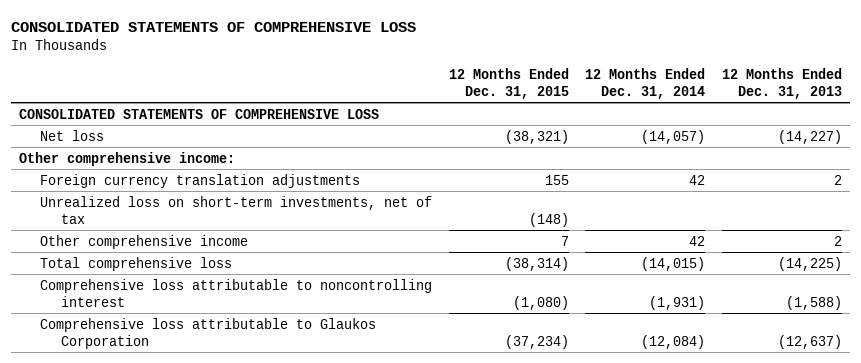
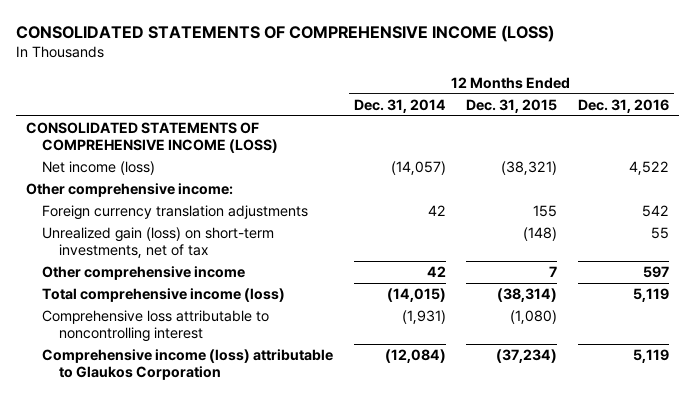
- CONSOLIDATED STATEMENTS OF COMPREHENSIVE LOSS
+ CONSOLIDATED STATEMENTS OF COMPREHENSIVE INCOME (LOSS)
- | 12 Months Ended Dec. 31, 2015 | 12 Months Ended Dec. 31, 2014 | 12 Months Ended Dec. 31, 2013
+ | 12 Months Ended Dec. 31, 2014 | 12 Months Ended Dec. 31, 2015 | 12 Months Ended Dec. 31, 2016
- CONSOLIDATED STATEMENTS OF COMPREHENSIVE LOSS
- Net loss | (38,321) | (14,057) | (14,227)
+ CONSOLIDATED STATEMENTS OF COMPREHENSIVE INCOME (LOSS)
+ Net income (loss) | (14,057) | (38,321) | 4,522
- Unrealized loss on short-term investments, net of tax | (148) | |
+ Unrealized gain (loss) on short-term investments, net of tax | | (148) | 55
- Total comprehensive loss | (38,314) | (14,015) | (14,225)
+ Total comprehensive income (loss) | (14,015) | (38,314) | 5,119
- Comprehensive loss attributable to Glaukos Corporation | (37,234) | (12,084) | (12,637)
+ Comprehensive income (loss) attributable to Glaukos Corporation | (12,084) | (37,234) | 5,119

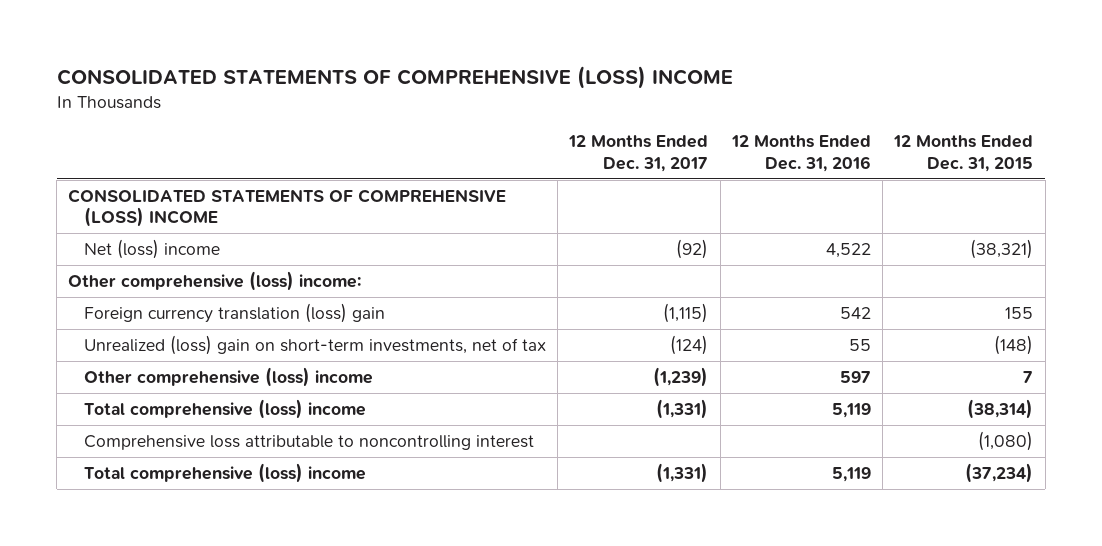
- CONSOLIDATED STATEMENTS OF COMPREHENSIVE INCOME (LOSS)
+ CONSOLIDATED STATEMENTS OF COMPREHENSIVE (LOSS) INCOME
- | 12 Months Ended Dec. 31, 2014 | 12 Months Ended Dec. 31, 2015 | 12 Months Ended Dec. 31, 2016
+ | 12 Months Ended Dec. 31, 2017 | 12 Months Ended Dec. 31, 2016 | 12 Months Ended Dec. 31, 2015
- CONSOLIDATED STATEMENTS OF COMPREHENSIVE INCOME (LOSS)
- Net income (loss) | (14,057) | (38,321) | 4,522
- Other comprehensive income:
- Foreign currency translation adjustments | 42 | 155 | 542
- Unrealized gain (loss) on short-term investments, net of tax | | (148) | 55
- Other comprehensive income | 42 | 7 | 597
- Total comprehensive income (loss) | (14,015) | (38,314) | 5,119
+ CONSOLIDATED STATEMENTS OF COMPREHENSIVE (LOSS) INCOME
+ Net (loss) income | (92) | 4,522 | (38,321)
+ Other comprehensive (loss) income:
+ Foreign currency translation (loss) gain | (1,115) | 542 | 155
+ Unrealized (loss) gain on short-term investments, net of tax | (124) | 55 | (148)
+ Other comprehensive (loss) income | (1,239) | 597 | 7
+ Total comprehensive (loss) income | (1,331) | 5,119 | (38,314)
- Comprehensive income (loss) attributable to Glaukos Corporation | (12,084) | (37,234) | 5,119
+ Total comprehensive (loss) income | (1,331) | 5,119 | (37,234)

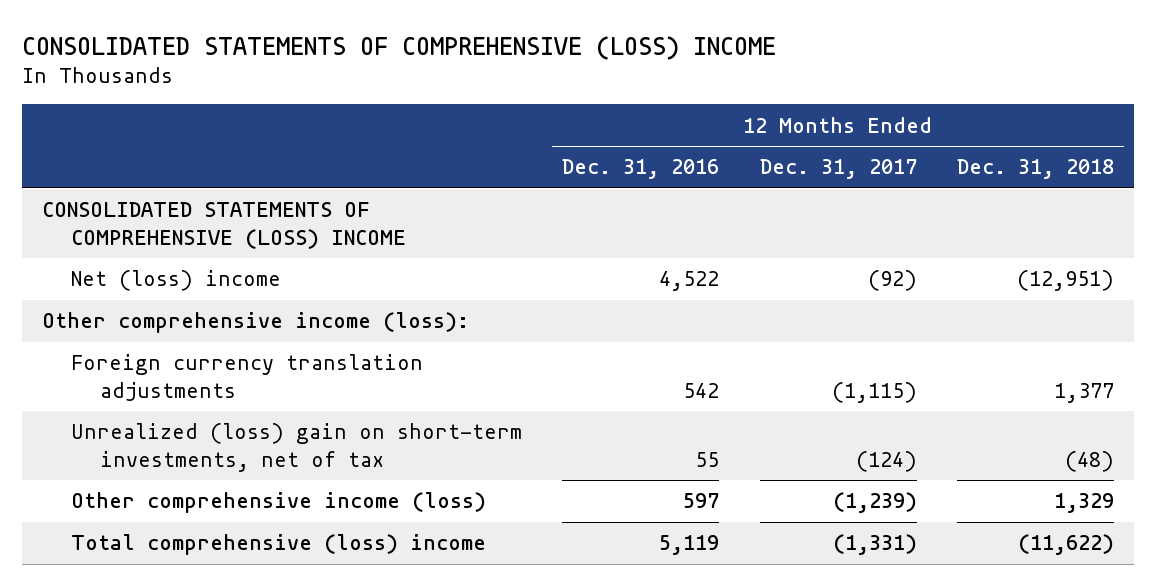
- | 12 Months Ended Dec. 31, 2017 | 12 Months Ended Dec. 31, 2016 | 12 Months Ended Dec. 31, 2015
+ | 12 Months Ended Dec. 31, 2016 | 12 Months Ended Dec. 31, 2017 | 12 Months Ended Dec. 31, 2018
- Other comprehensive (loss) income:
- Foreign currency translation (loss) gain | (1,115) | 542 | 155
+ Other comprehensive income (loss):
+ Foreign currency translation adjustments | 542 | (1,115) | 1,377
- Other comprehensive (loss) income | (1,239) | 597 | 7
- Total comprehensive (loss) income | (1,331) | 5,119 | (38,314)
- Comprehensive loss attributable to noncontrolling interest | | | (1,080)
+ Other comprehensive income (loss) | 597 | (1,239) | 1,329

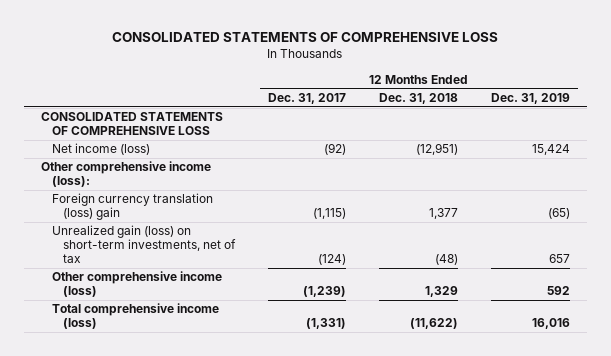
- CONSOLIDATED STATEMENTS OF COMPREHENSIVE (LOSS) INCOME
+ CONSOLIDATED STATEMENTS OF COMPREHENSIVE LOSS
- | 12 Months Ended Dec. 31, 2016 | 12 Months Ended Dec. 31, 2017 | 12 Months Ended Dec. 31, 2018
+ | 12 Months Ended Dec. 31, 2017 | 12 Months Ended Dec. 31, 2018 | 12 Months Ended Dec. 31, 2019
- CONSOLIDATED STATEMENTS OF COMPREHENSIVE (LOSS) INCOME
- Net (loss) income | 4,522 | (92) | (12,951)
+ CONSOLIDATED STATEMENTS OF COMPREHENSIVE LOSS
+ Net income (loss) | (92) | (12,951) | 15,424
- Foreign currency translation adjustments | 542 | (1,115) | 1,377
- Unrealized (loss) gain on short-term investments, net of tax | 55 | (124) | (48)
+ Foreign currency translation (loss) gain | (1,115) | 1,377 | (65)
+ Unrealized gain (loss) on short-term investments, net of tax | (124) | (48) | 657
- Total comprehensive (loss) income | 5,119 | (1,331) | (11,622)
+ Total comprehensive income (loss) | (1,331) | (11,622) | 16,016

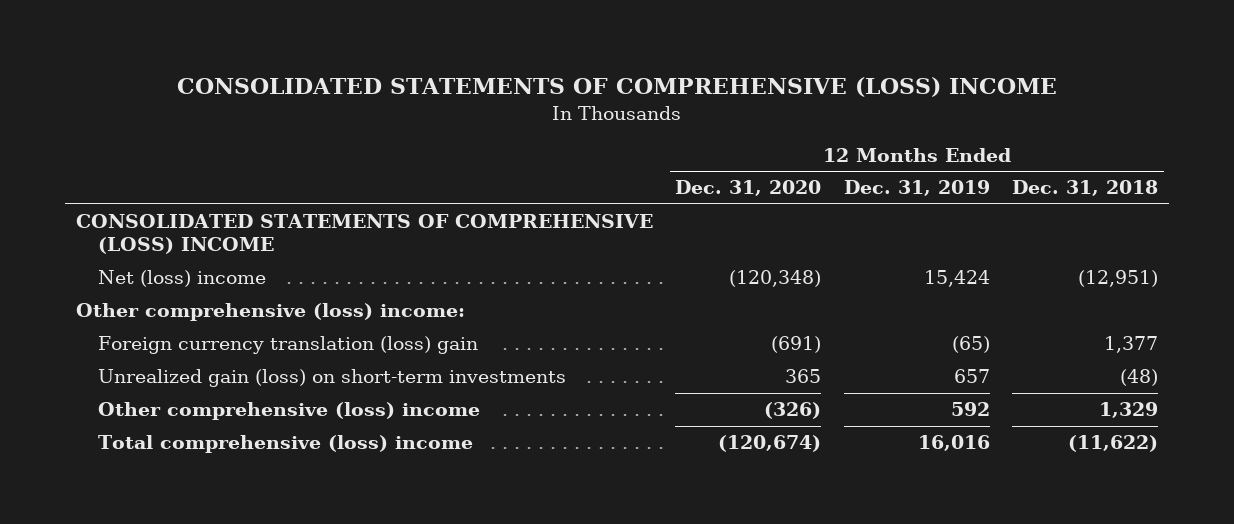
- CONSOLIDATED STATEMENTS OF COMPREHENSIVE LOSS
+ CONSOLIDATED STATEMENTS OF COMPREHENSIVE (LOSS) INCOME
- | 12 Months Ended Dec. 31, 2017 | 12 Months Ended Dec. 31, 2018 | 12 Months Ended Dec. 31, 2019
+ | 12 Months Ended Dec. 31, 2020 | 12 Months Ended Dec. 31, 2019 | 12 Months Ended Dec. 31, 2018
- CONSOLIDATED STATEMENTS OF COMPREHENSIVE LOSS
- Net income (loss) | (92) | (12,951) | 15,424
- Other comprehensive income (loss):
+ CONSOLIDATED STATEMENTS OF COMPREHENSIVE (LOSS) INCOME
+ Net (loss) income | (120,348) | 15,424 | (12,951)
+ Other comprehensive (loss) income:
- Unrealized gain (loss) on short-term investments, net of tax | (124) | (48) | 657
- Other comprehensive income (loss) | (1,239) | 1,329 | 592
- Total comprehensive income (loss) | (1,331) | (11,622) | 16,016
+ Unrealized gain (loss) on short-term investments | 365 | 657 | (48)
+ Other comprehensive (loss) income | (326) | 592 | 1,329
+ Total comprehensive (loss) income | (120,674) | 16,016 | (11,622)

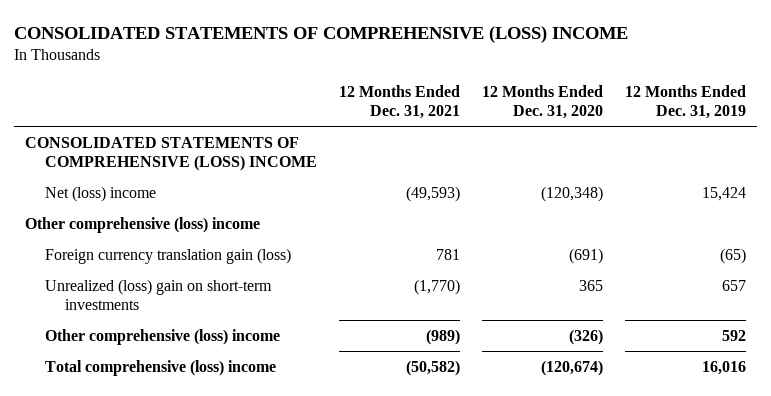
- | 12 Months Ended Dec. 31, 2020 | 12 Months Ended Dec. 31, 2019 | 12 Months Ended Dec. 31, 2018
+ | 12 Months Ended Dec. 31, 2021 | 12 Months Ended Dec. 31, 2020 | 12 Months Ended Dec. 31, 2019
- Other comprehensive (loss) income:
- Foreign currency translation (loss) gain | (691) | (65) | 1,377
- Unrealized gain (loss) on short-term investments | 365 | 657 | (48)
+ Other comprehensive (loss) income
+ Foreign currency translation gain (loss) | 781 | (691) | (65)
+ Unrealized (loss) gain on short-term investments | (1,770) | 365 | 657

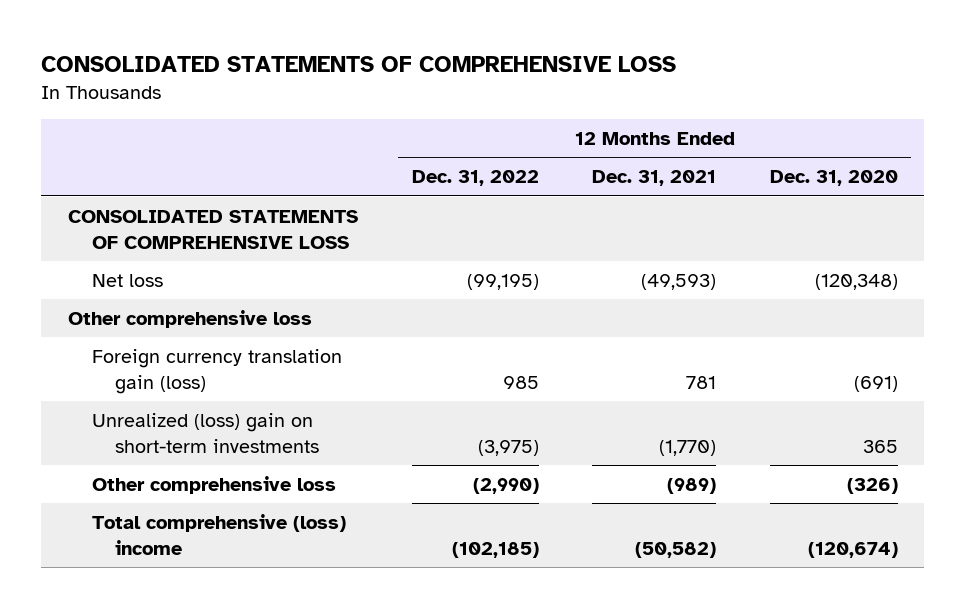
- CONSOLIDATED STATEMENTS OF COMPREHENSIVE (LOSS) INCOME
+ CONSOLIDATED STATEMENTS OF COMPREHENSIVE LOSS
- | 12 Months Ended Dec. 31, 2021 | 12 Months Ended Dec. 31, 2020 | 12 Months Ended Dec. 31, 2019
+ | 12 Months Ended Dec. 31, 2022 | 12 Months Ended Dec. 31, 2021 | 12 Months Ended Dec. 31, 2020
- CONSOLIDATED STATEMENTS OF COMPREHENSIVE (LOSS) INCOME
- Net (loss) income | (49,593) | (120,348) | 15,424
- Other comprehensive (loss) income
+ CONSOLIDATED STATEMENTS OF COMPREHENSIVE LOSS
+ Net loss | (99,195) | (49,593) | (120,348)
+ Other comprehensive loss
- Other comprehensive (loss) income | (989) | (326) | 592
+ Other comprehensive loss | (2,990) | (989) | (326)

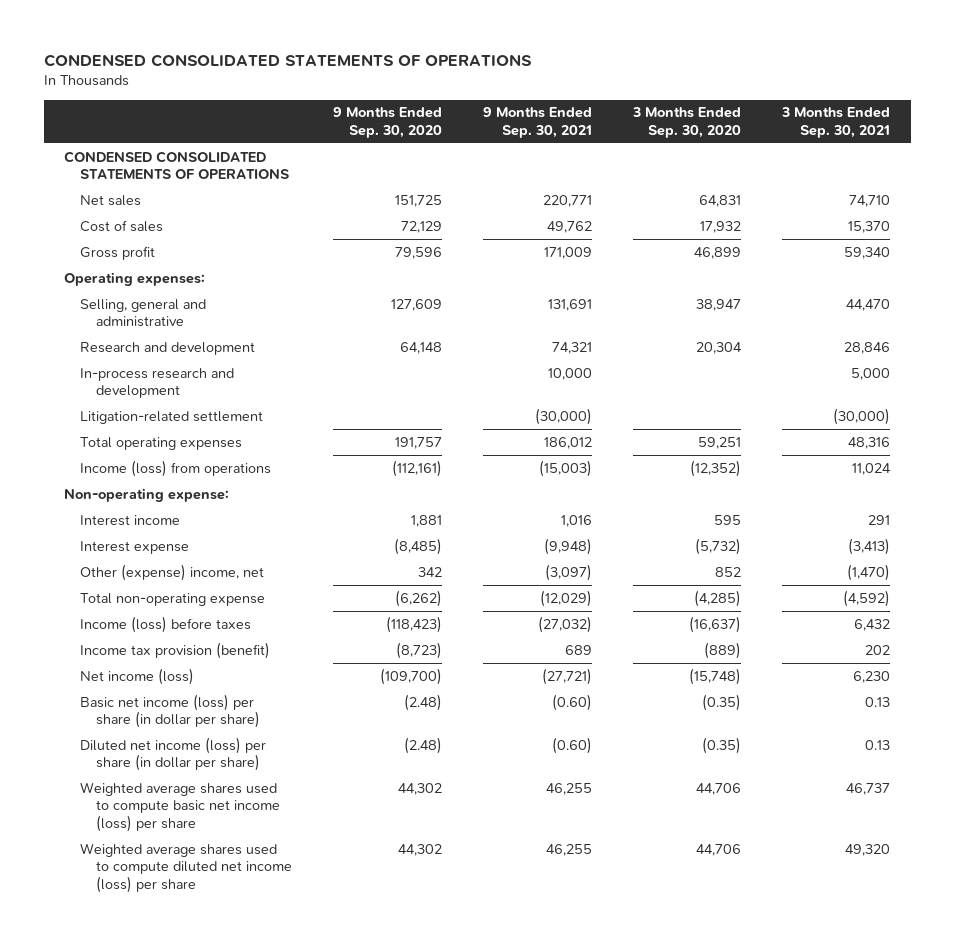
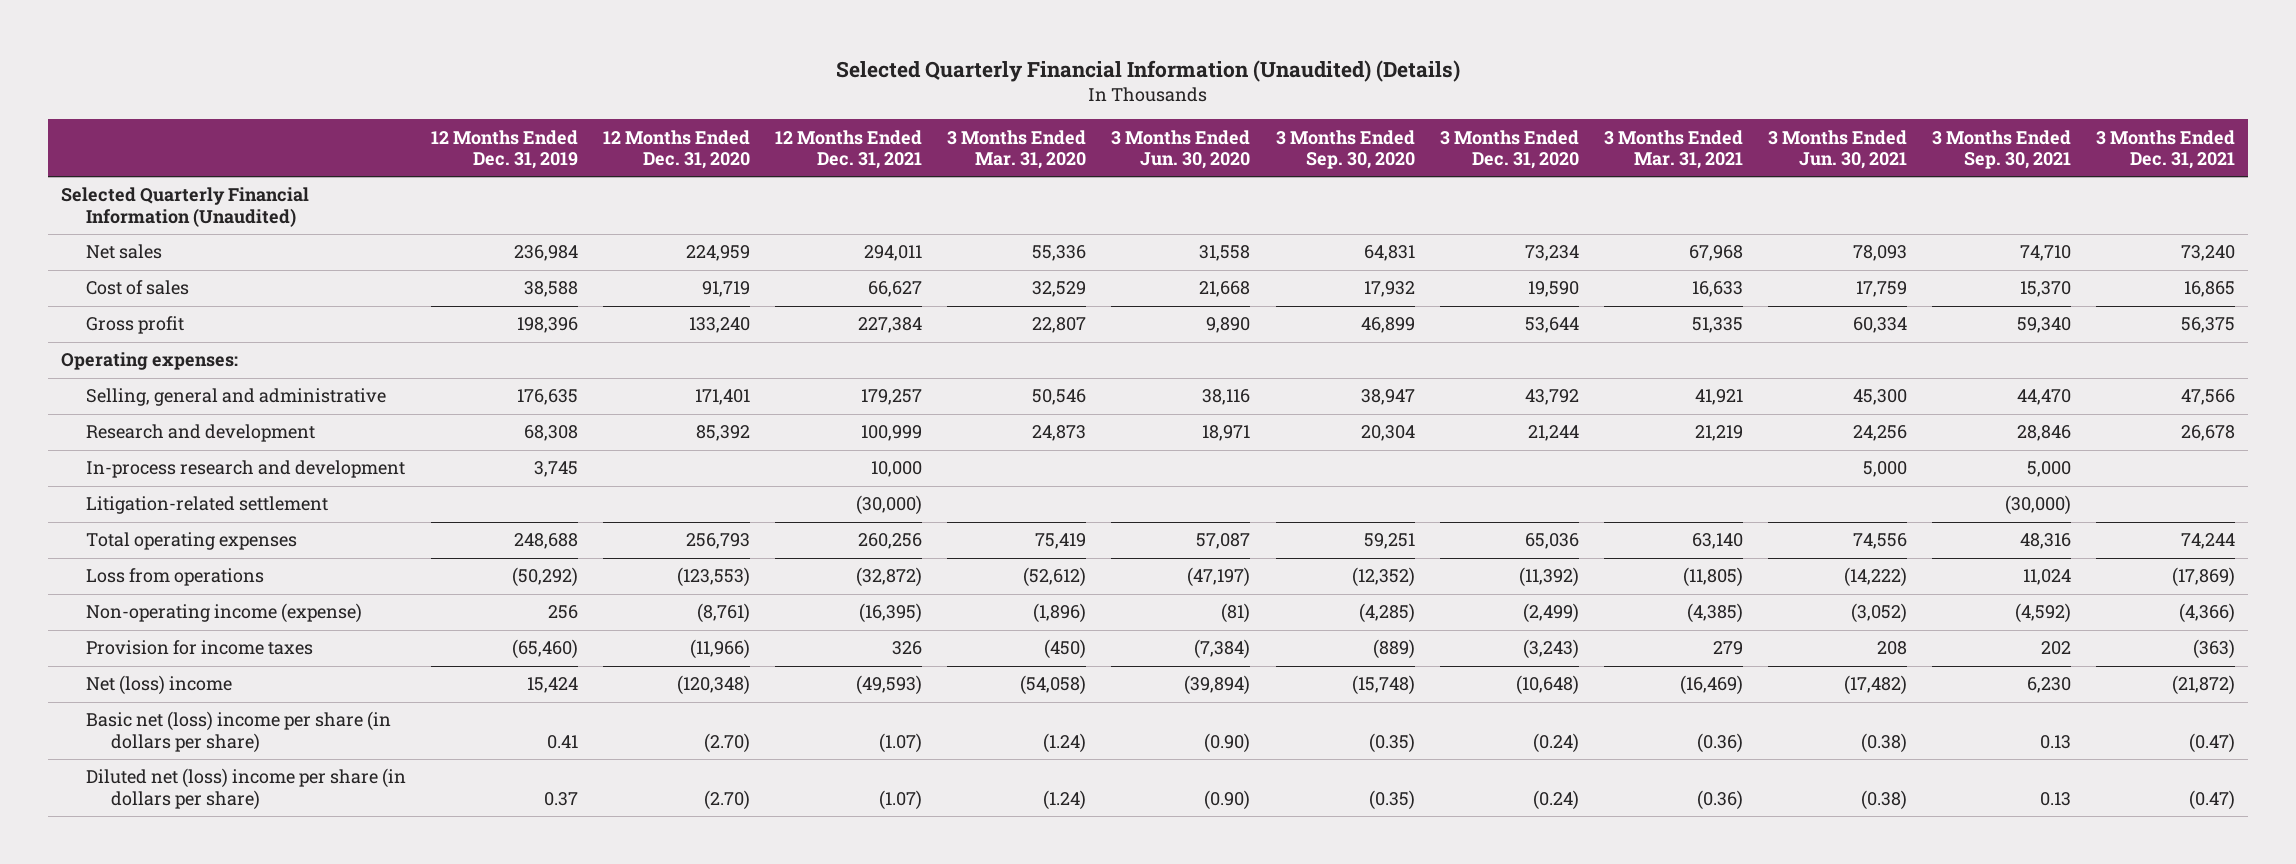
- CONDENSED CONSOLIDATED STATEMENTS OF OPERATIONS
+ Selected Quarterly Financial Information (Unaudited) (Details)
- | 9 Months Ended Sep. 30, 2020 | 9 Months Ended Sep. 30, 2021 | 3 Months Ended Sep. 30, 2020 | 3 Months Ended Sep. 30, 2021
+ | 12 Months Ended Dec. 31, 2019 | 12 Months Ended Dec. 31, 2020 | 12 Months Ended Dec. 31, 2021 | 3 Months Ended Mar. 31, 2020 | 3 Months Ended Jun. 30, 2020 | 3 Months Ended Sep. 30, 2020 | 3 Months Ended Dec. 31, 2020 | 3 Months Ended Mar. 31, 2021 | 3 Months Ended Jun. 30, 2021 | 3 Months Ended Sep. 30, 2021 | 3 Months Ended Dec. 31, 2021
- CONDENSED CONSOLIDATED STATEMENTS OF OPERATIONS
+ Selected Quarterly Financial Information (Unaudited)
- Income (loss) from operations | (112,161) | (15,003) | (12,352) | 11,024
- Non-operating expense:
- Interest income | 1,881 | 1,016 | 595 | 291
- Interest expense | (8,485) | (9,948) | (5,732) | (3,413)
- Other (expense) income, net | 342 | (3,097) | 852 | (1,470)
- Total non-operating expense | (6,262) | (12,029) | (4,285) | (4,592)
- Income (loss) before taxes | (118,423) | (27,032) | (16,637) | 6,432
- Income tax provision (benefit) | (8,723) | 689 | (889) | 202
- Net income (loss) | (109,700) | (27,721) | (15,748) | 6,230
- Basic net income (loss) per share (in dollar per share) | (2.48) | (0.60) | (0.35) | 0.13
- Diluted net income (loss) per share (in dollar per share) | (2.48) | (0.60) | (0.35) | 0.13
- Weighted average shares used to compute basic net income (loss) per share | 44,302 | 46,255 | 44,706 | 46,737
- Weighted average shares used to compute diluted net income (loss) per share | 44,302 | 46,255 | 44,706 | 49,320
+ Loss from operations | (50,292) | (123,553) | (32,872) | (52,612) | (47,197) | (12,352) | (11,392) | (11,805) | (14,222) | 11,024 | (17,869)
+ Non-operating income (expense) | 256 | (8,761) | (16,395) | (1,896) | (81) | (4,285) | (2,499) | (4,385) | (3,052) | (4,592) | (4,366)
+ Provision for income taxes | (65,460) | (11,966) | 326 | (450) | (7,384) | (889) | (3,243) | 279 | 208 | 202 | (363)
+ Net (loss) income | 15,424 | (120,348) | (49,593) | (54,058) | (39,894) | (15,748) | (10,648) | (16,469) | (17,482) | 6,230 | (21,872)
+ Basic net (loss) income per share (in dollars per share) | 0.41 | (2.70) | (1.07) | (1.24) | (0.90) | (0.35) | (0.24) | (0.36) | (0.38) | 0.13 | (0.47)
+ Diluted net (loss) income per share (in dollars per share) | 0.37 | (2.70) | (1.07) | (1.24) | (0.90) | (0.35) | (0.24) | (0.36) | (0.38) | 0.13 | (0.47)

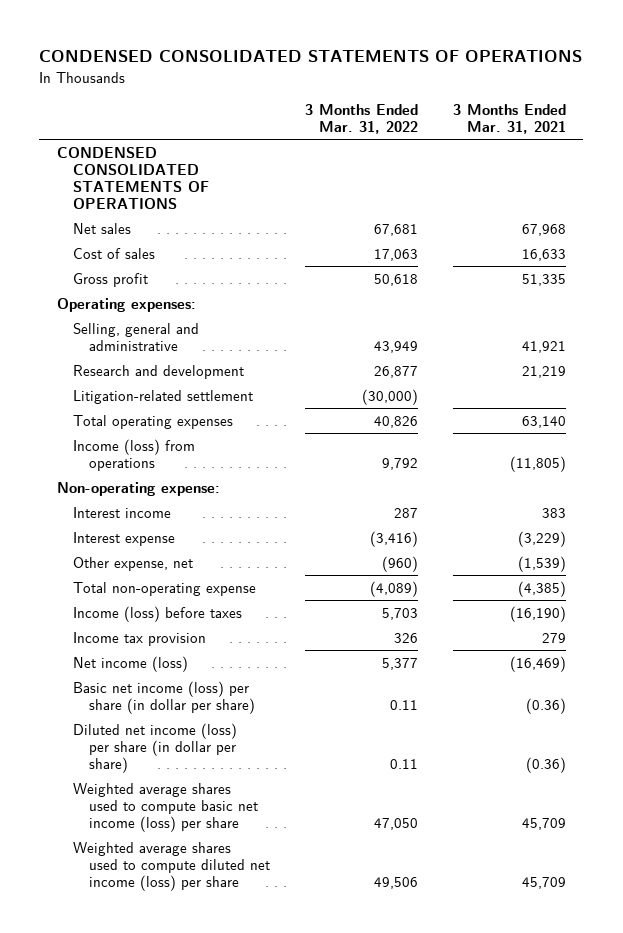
- Selected Quarterly Financial Information (Unaudited) (Details)
+ CONDENSED CONSOLIDATED STATEMENTS OF OPERATIONS
- | 12 Months Ended Dec. 31, 2019 | 12 Months Ended Dec. 31, 2020 | 12 Months Ended Dec. 31, 2021 | 3 Months Ended Mar. 31, 2020 | 3 Months Ended Jun. 30, 2020 | 3 Months Ended Sep. 30, 2020 | 3 Months Ended Dec. 31, 2020 | 3 Months Ended Mar. 31, 2021 | 3 Months Ended Jun. 30, 2021 | 3 Months Ended Sep. 30, 2021 | 3 Months Ended Dec. 31, 2021
+ | 3 Months Ended Mar. 31, 2022 | 3 Months Ended Mar. 31, 2021
- Selected Quarterly Financial Information (Unaudited)
+ CONDENSED CONSOLIDATED STATEMENTS OF OPERATIONS
- In-process research and development | 3,745 | | 10,000 | | | | | | 5,000 | 5,000 |
- Loss from operations | (50,292) | (123,553) | (32,872) | (52,612) | (47,197) | (12,352) | (11,392) | (11,805) | (14,222) | 11,024 | (17,869)
- Non-operating income (expense) | 256 | (8,761) | (16,395) | (1,896) | (81) | (4,285) | (2,499) | (4,385) | (3,052) | (4,592) | (4,366)
- Provision for income taxes | (65,460) | (11,966) | 326 | (450) | (7,384) | (889) | (3,243) | 279 | 208 | 202 | (363)
- Net (loss) income | 15,424 | (120,348) | (49,593) | (54,058) | (39,894) | (15,748) | (10,648) | (16,469) | (17,482) | 6,230 | (21,872)
- Basic net (loss) income per share (in dollars per share) | 0.41 | (2.70) | (1.07) | (1.24) | (0.90) | (0.35) | (0.24) | (0.36) | (0.38) | 0.13 | (0.47)
- Diluted net (loss) income per share (in dollars per share) | 0.37 | (2.70) | (1.07) | (1.24) | (0.90) | (0.35) | (0.24) | (0.36) | (0.38) | 0.13 | (0.47)
+ Income (loss) from operations | 9,792 | (11,805)
+ Non-operating expense:
+ Interest income | 287 | 383
+ Interest expense | (3,416) | (3,229)
+ Other expense, net | (960) | (1,539)
+ Total non-operating expense | (4,089) | (4,385)
+ Income (loss) before taxes | 5,703 | (16,190)
+ Income tax provision | 326 | 279
+ Net income (loss) | 5,377 | (16,469)
+ Basic net income (loss) per share (in dollar per share) | 0.11 | (0.36)
+ Diluted net income (loss) per share (in dollar per share) | 0.11 | (0.36)
+ Weighted average shares used to compute basic net income (loss) per share | 47,050 | 45,709
+ Weighted average shares used to compute diluted net income (loss) per share | 49,506 | 45,709

